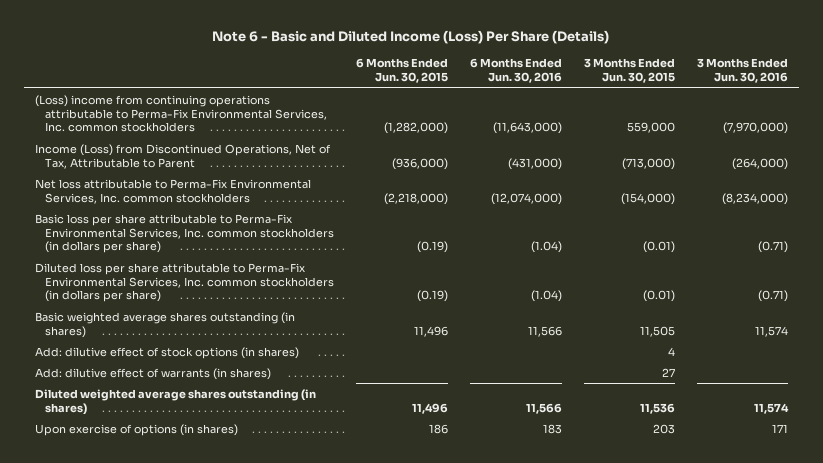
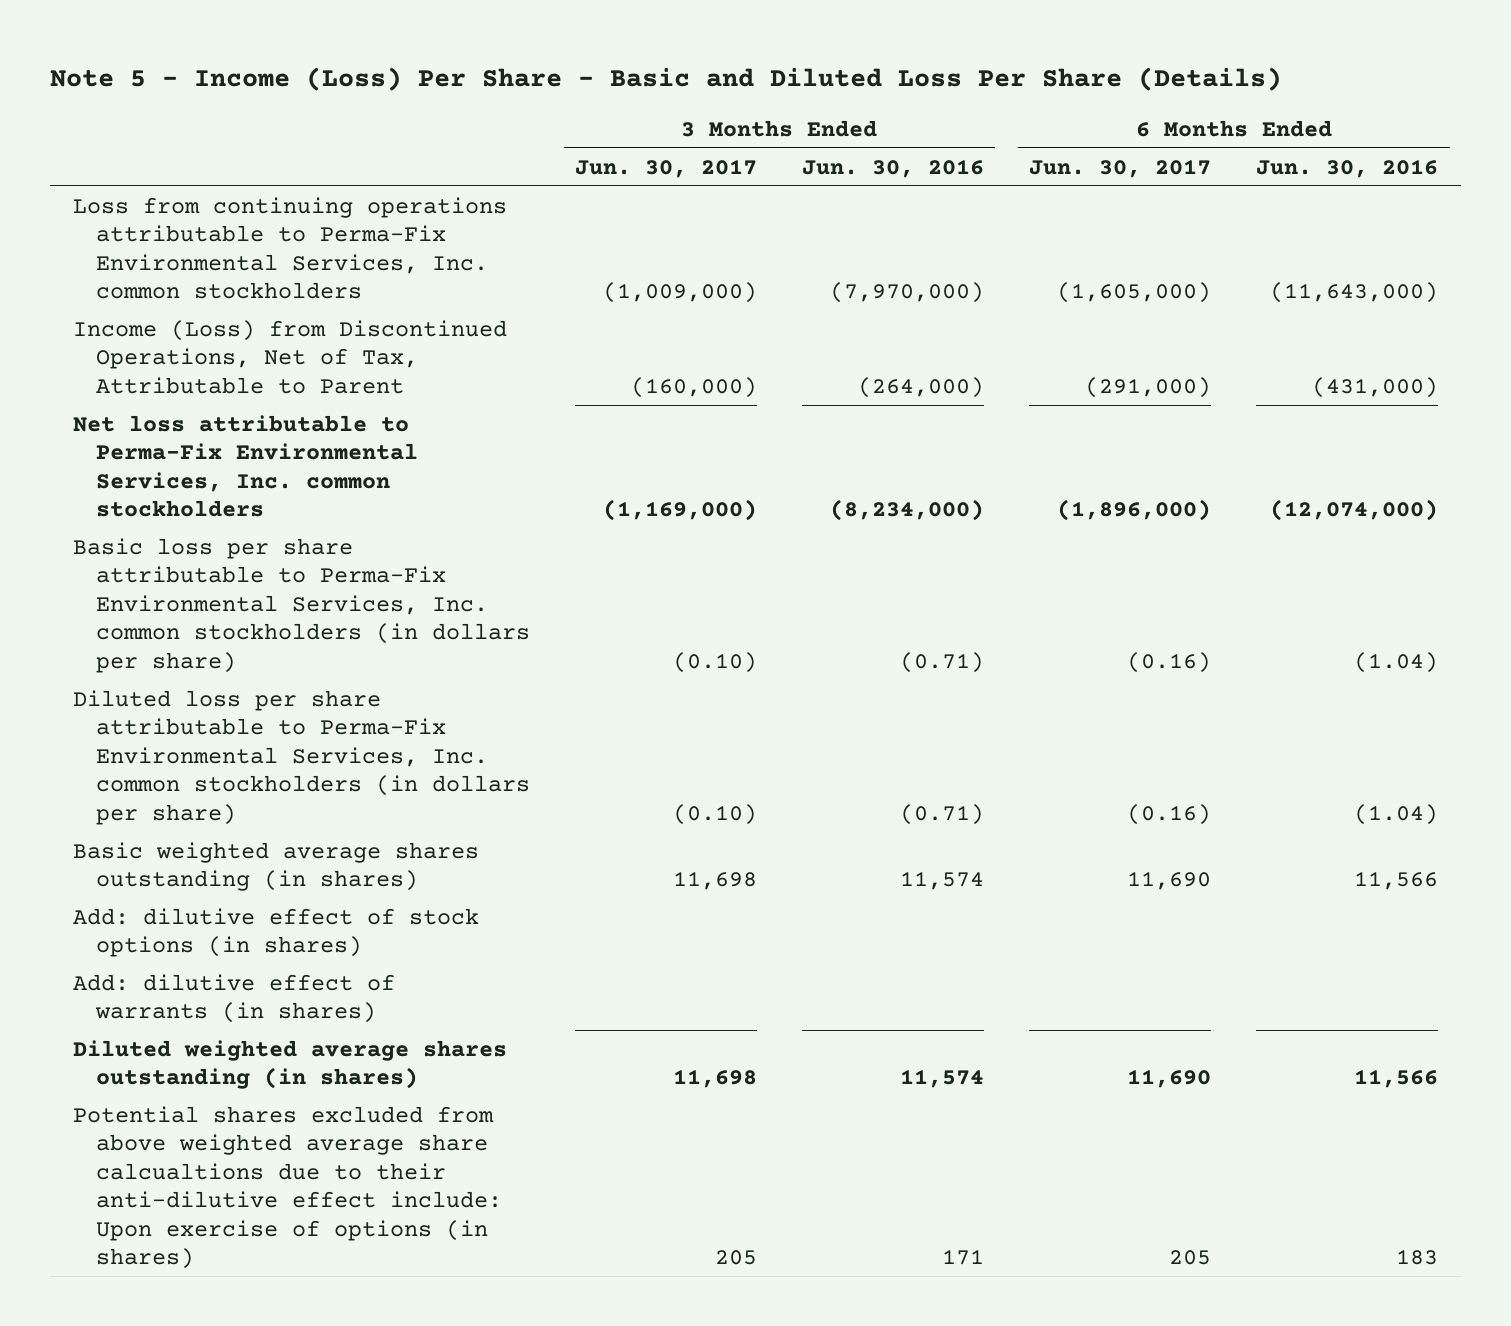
- Note 6 - Basic and Diluted Income (Loss) Per Share (Details)
+ Note 5 - Income (Loss) Per Share - Basic and Diluted Loss Per Share (Details)
- | 6 Months Ended Jun. 30, 2015 | 6 Months Ended Jun. 30, 2016 | 3 Months Ended Jun. 30, 2015 | 3 Months Ended Jun. 30, 2016
+ | 3 Months Ended Jun. 30, 2017 | 3 Months Ended Jun. 30, 2016 | 6 Months Ended Jun. 30, 2017 | 6 Months Ended Jun. 30, 2016
- (Loss) income from continuing operations attributable to Perma-Fix Environmental Services, Inc. common stockholders | (1,282,000) | (11,643,000) | 559,000 | (7,970,000)
+ Loss from continuing operations attributable to Perma-Fix Environmental Services, Inc. common stockholders | (1,009,000) | (7,970,000) | (1,605,000) | (11,643,000)
- Upon exercise of options (in shares) | 186 | 183 | 203 | 171
+ Potential shares excluded from above weighted average share calcualtions due to their anti-dilutive effect include: Upon exercise of options (in shares) | 205 | 171 | 205 | 183

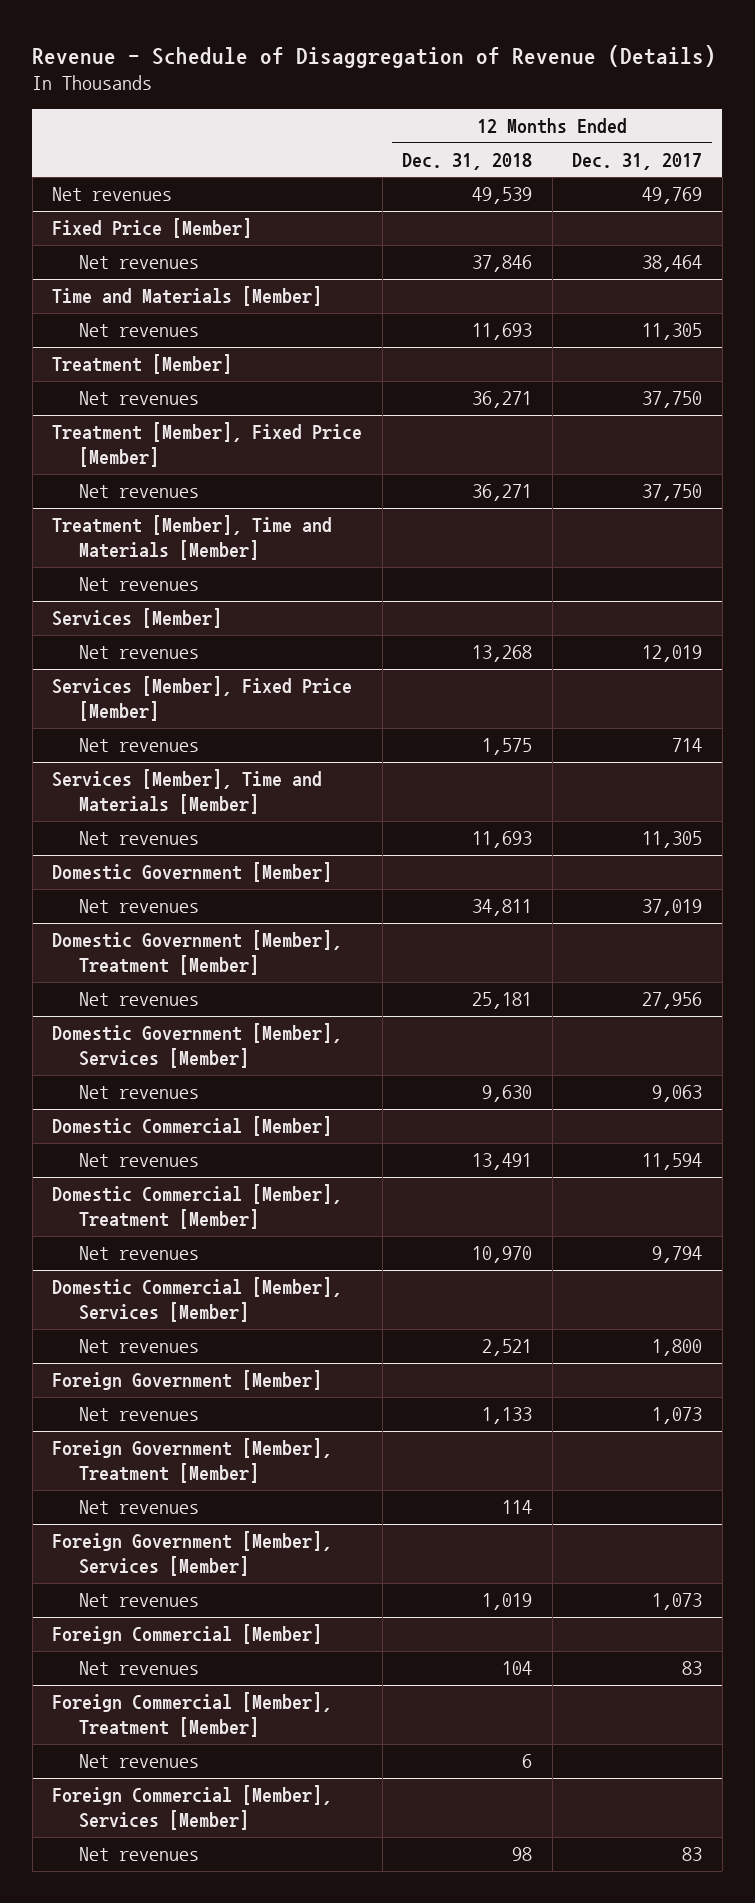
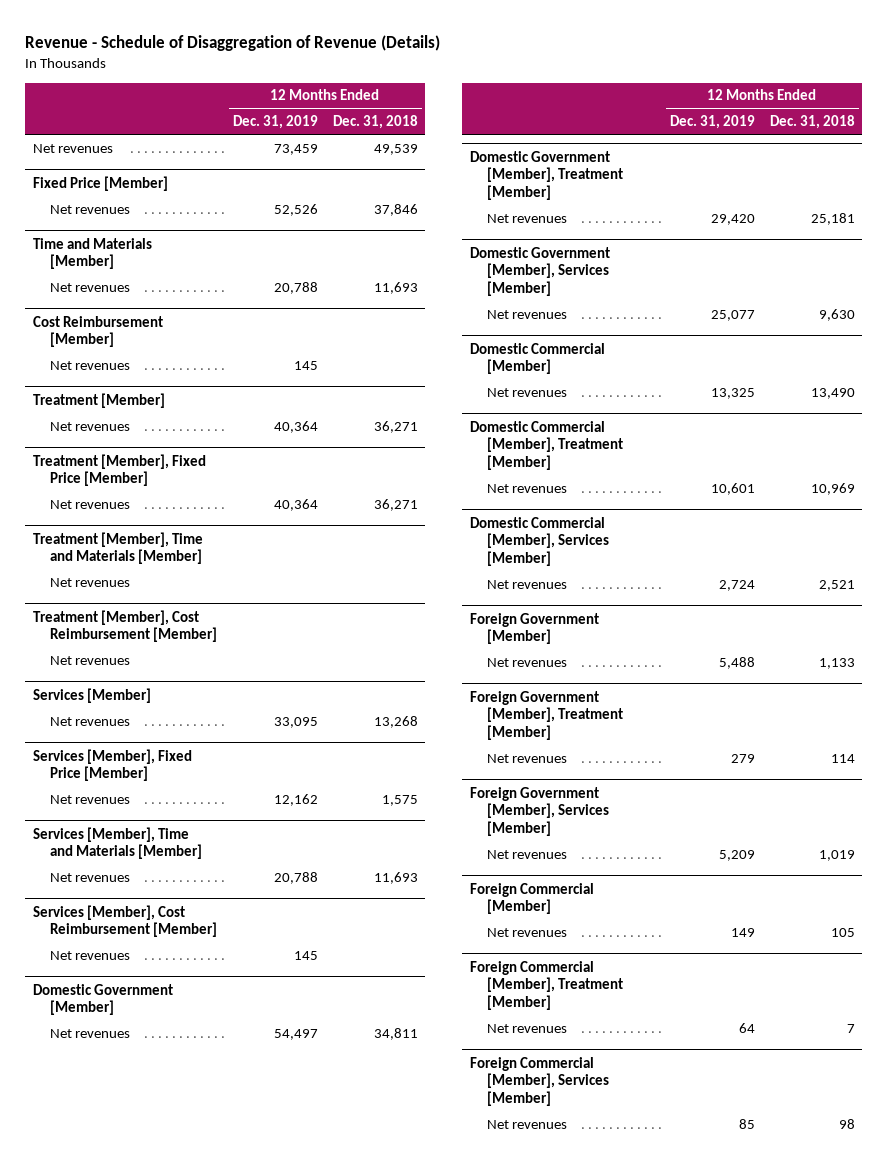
- | 12 Months Ended Dec. 31, 2018 | 12 Months Ended Dec. 31, 2017
+ | 12 Months Ended Dec. 31, 2019 | 12 Months Ended Dec. 31, 2018
+ Cost Reimbursement [Member]
+ Net revenues | 145 |
+ Treatment [Member], Cost Reimbursement [Member]
+ Net revenues
+ Services [Member], Cost Reimbursement [Member]
+ Net revenues | 145 |
@ Domestic Commercial [Member]
- Net revenues | 13,491 | 11,594
+ Net revenues | 13,325 | 13,490
@ Domestic Commercial [Member], Treatment [Member]
- Net revenues | 10,970 | 9,794
+ Net revenues | 10,601 | 10,969
@ Foreign Commercial [Member]
- Net revenues | 104 | 83
+ Net revenues | 149 | 105
@ Foreign Commercial [Member], Treatment [Member]
- Net revenues | 6 |
+ Net revenues | 64 | 7

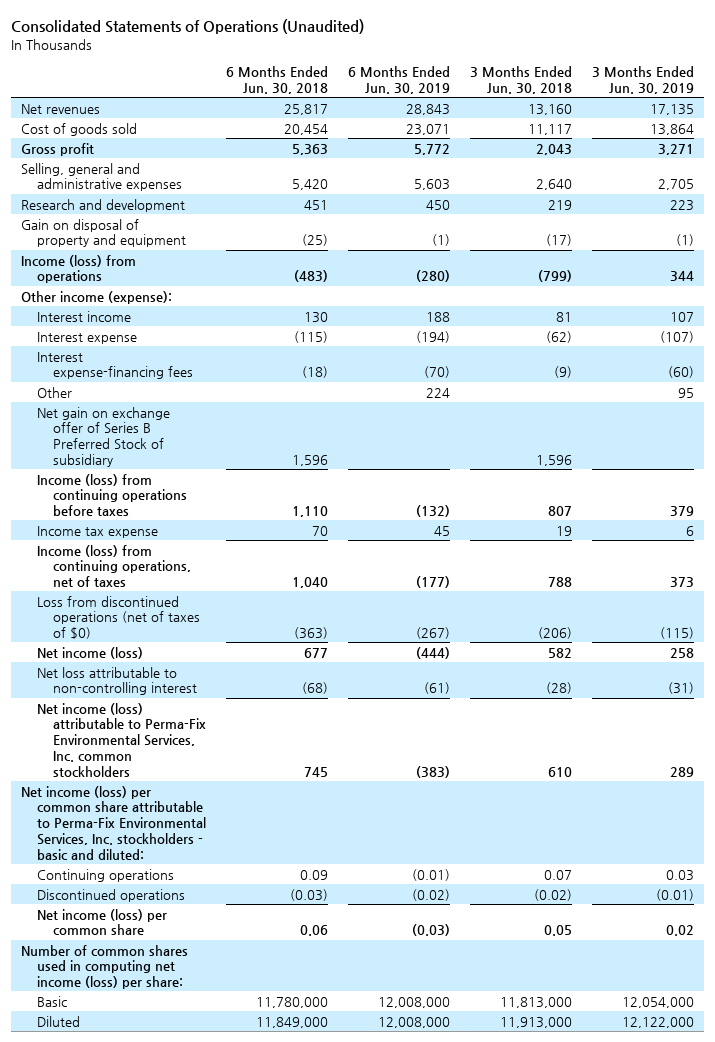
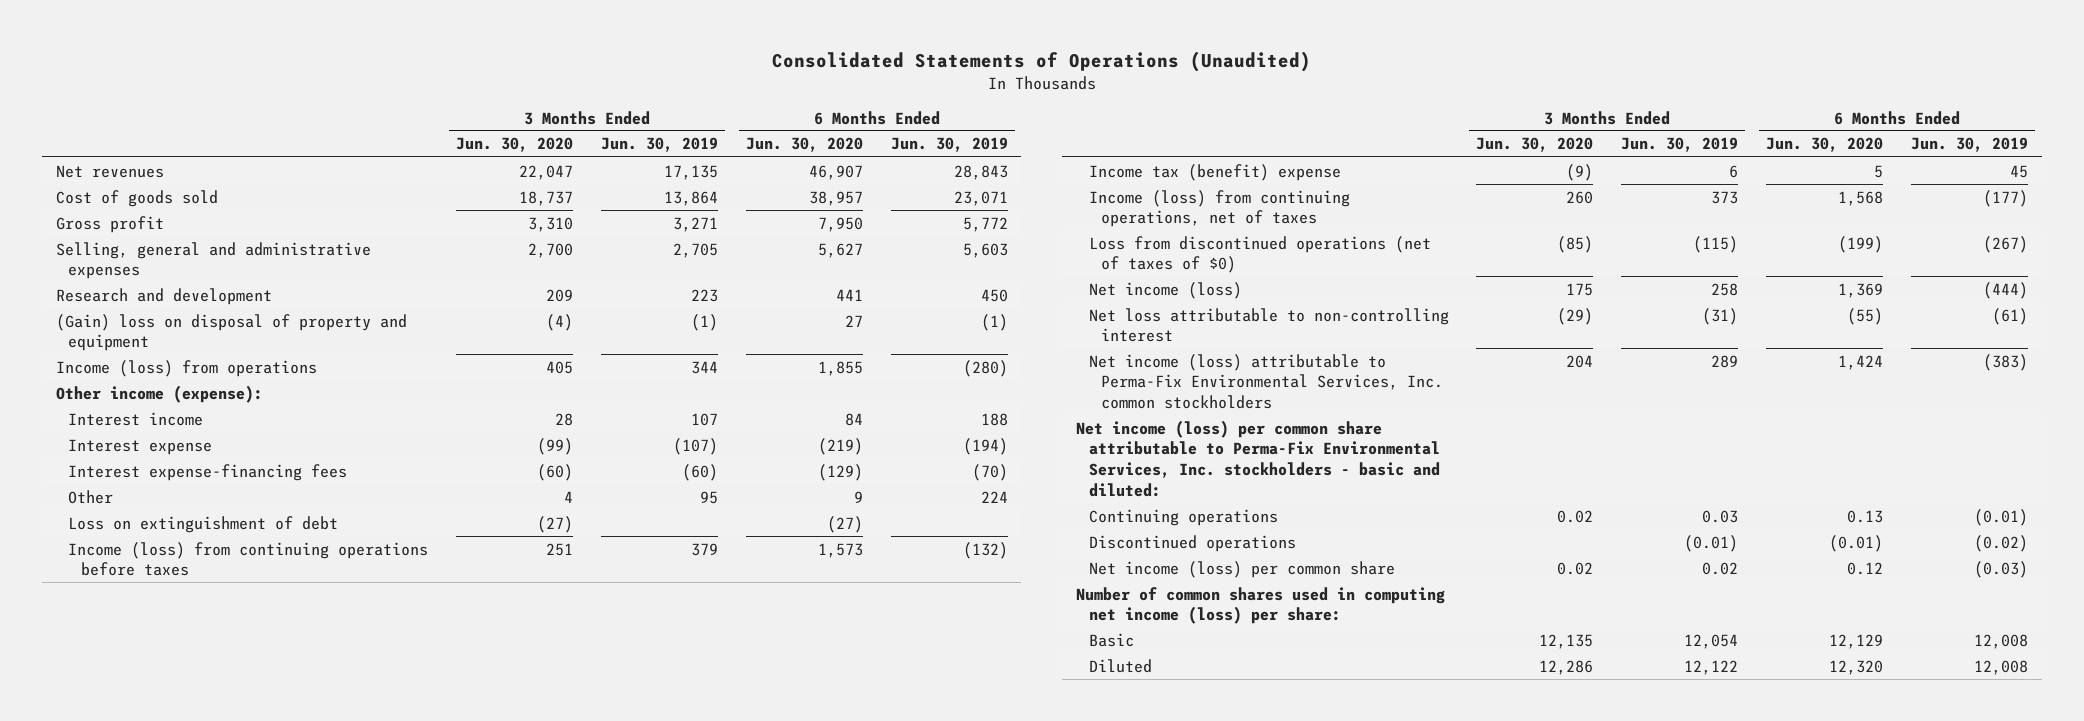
- | 6 Months Ended Jun. 30, 2018 | 6 Months Ended Jun. 30, 2019 | 3 Months Ended Jun. 30, 2018 | 3 Months Ended Jun. 30, 2019
+ | 3 Months Ended Jun. 30, 2020 | 3 Months Ended Jun. 30, 2019 | 6 Months Ended Jun. 30, 2020 | 6 Months Ended Jun. 30, 2019
- Gain on disposal of property and equipment | (25) | (1) | (17) | (1)
+ (Gain) loss on disposal of property and equipment | (4) | (1) | 27 | (1)
- Net gain on exchange offer of Series B Preferred Stock of subsidiary | 1,596 | | 1,596 |
+ Loss on extinguishment of debt | (27) | | (27) |
- Income tax expense | 70 | 45 | 19 | 6
+ Income tax (benefit) expense | (9) | 6 | 5 | 45
- Basic | 11,780,000 | 12,008,000 | 11,813,000 | 12,054,000
- Diluted | 11,849,000 | 12,008,000 | 11,913,000 | 12,122,000
+ Basic | 12,135 | 12,054 | 12,129 | 12,008
+ Diluted | 12,286 | 12,122 | 12,320 | 12,008

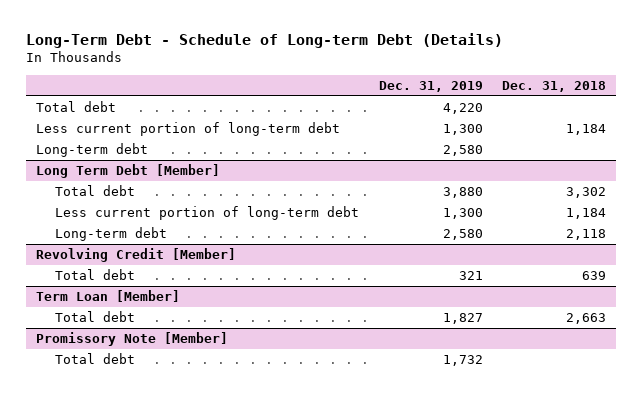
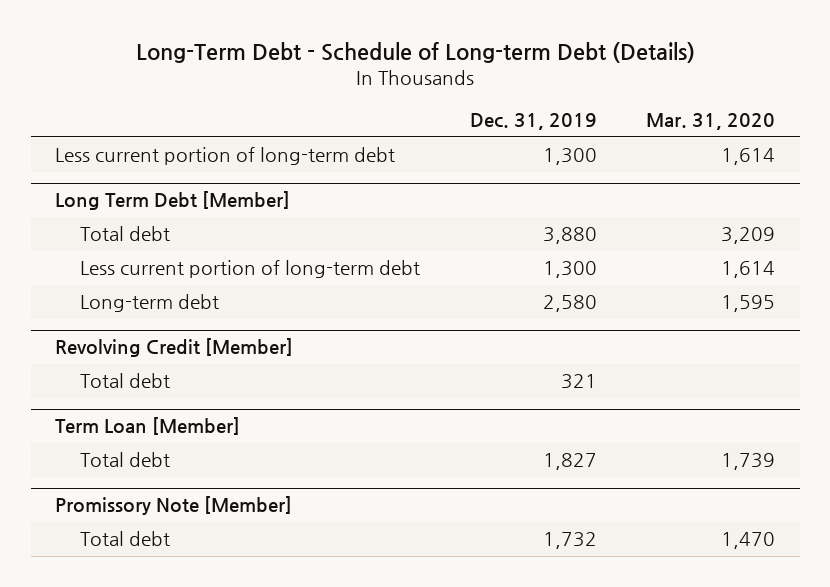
- | Dec. 31, 2019 | Dec. 31, 2018
+ | Dec. 31, 2019 | Mar. 31, 2020
- Total debt | 4,220 |
- Long-term debt | 2,580 |

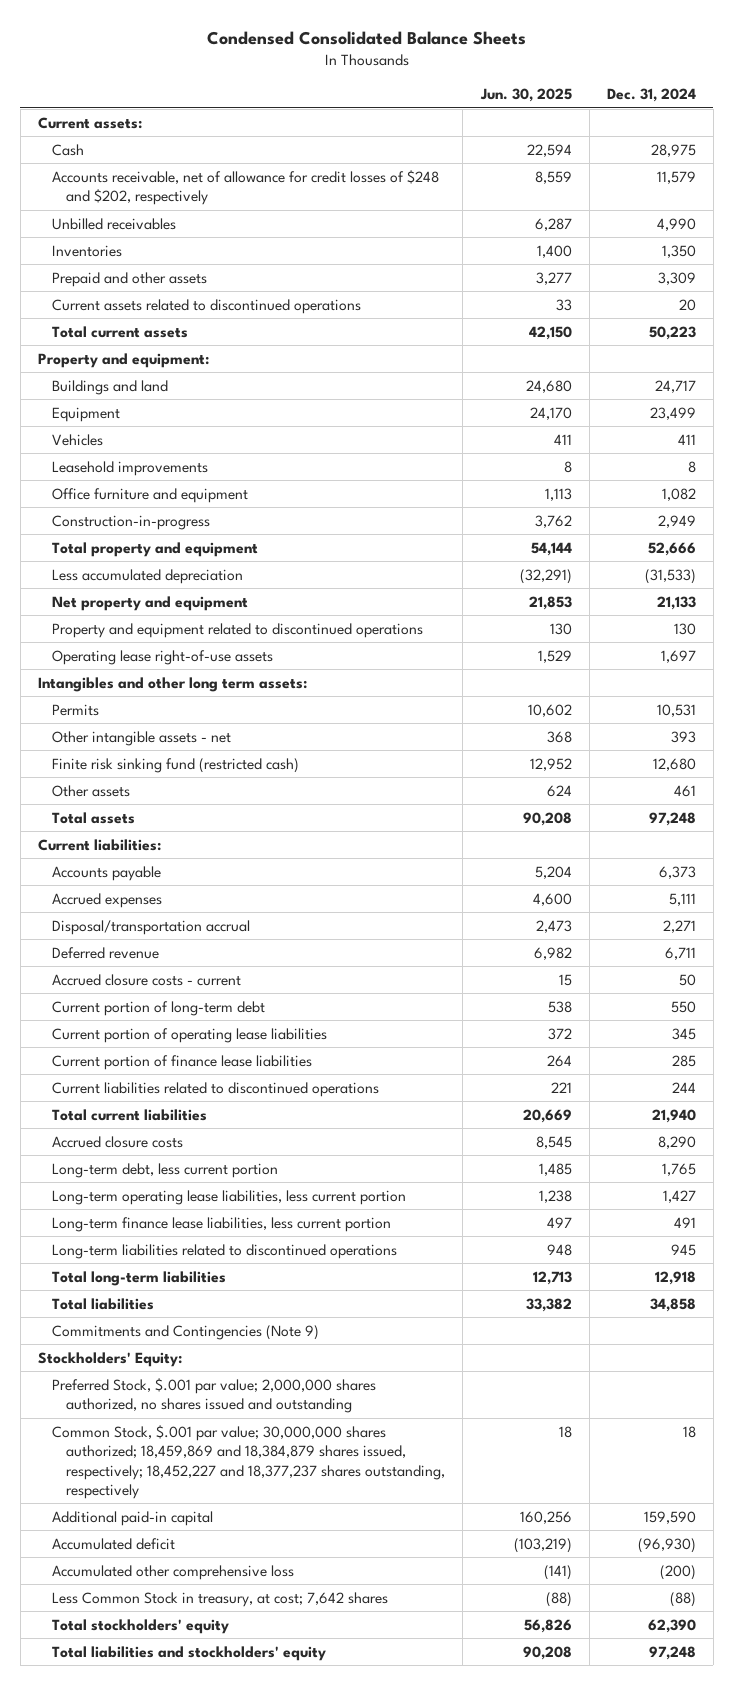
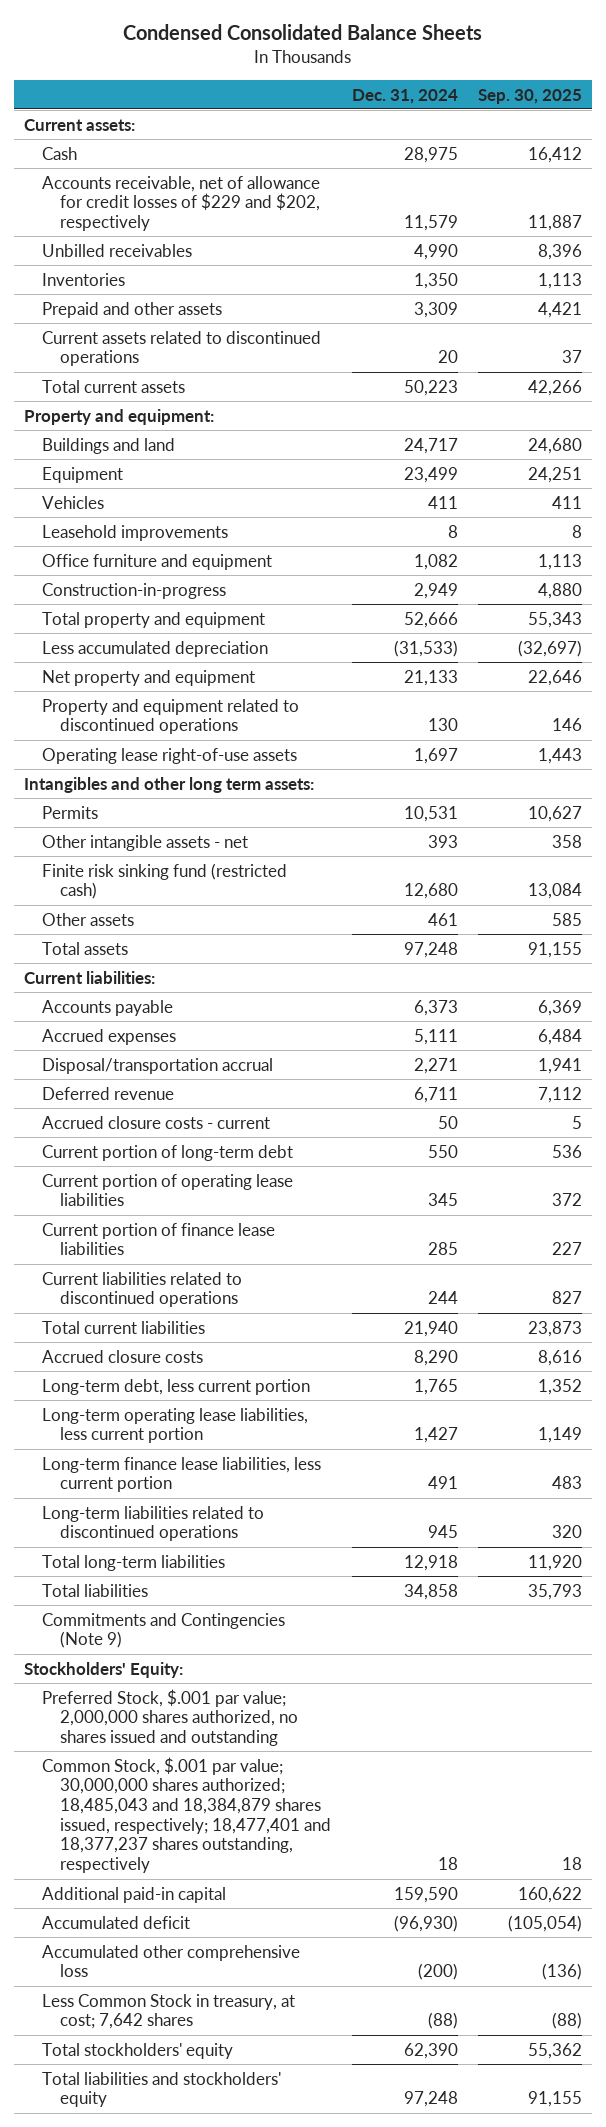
- | Jun. 30, 2025 | Dec. 31, 2024
+ | Dec. 31, 2024 | Sep. 30, 2025
- Accounts receivable, net of allowance for credit losses of $248 and $202, respectively | 8,559 | 11,579
+ Accounts receivable, net of allowance for credit losses of $229 and $202, respectively | 11,579 | 11,887
- Common Stock, $.001 par value; 30,000,000 shares authorized; 18,459,869 and 18,384,879 shares issued, respectively; 18,452,227 and 18,377,237 shares outstanding, respectively | 18 | 18
+ Common Stock, $.001 par value; 30,000,000 shares authorized; 18,485,043 and 18,384,879 shares issued, respectively; 18,477,401 and 18,377,237 shares outstanding, respectively | 18 | 18

